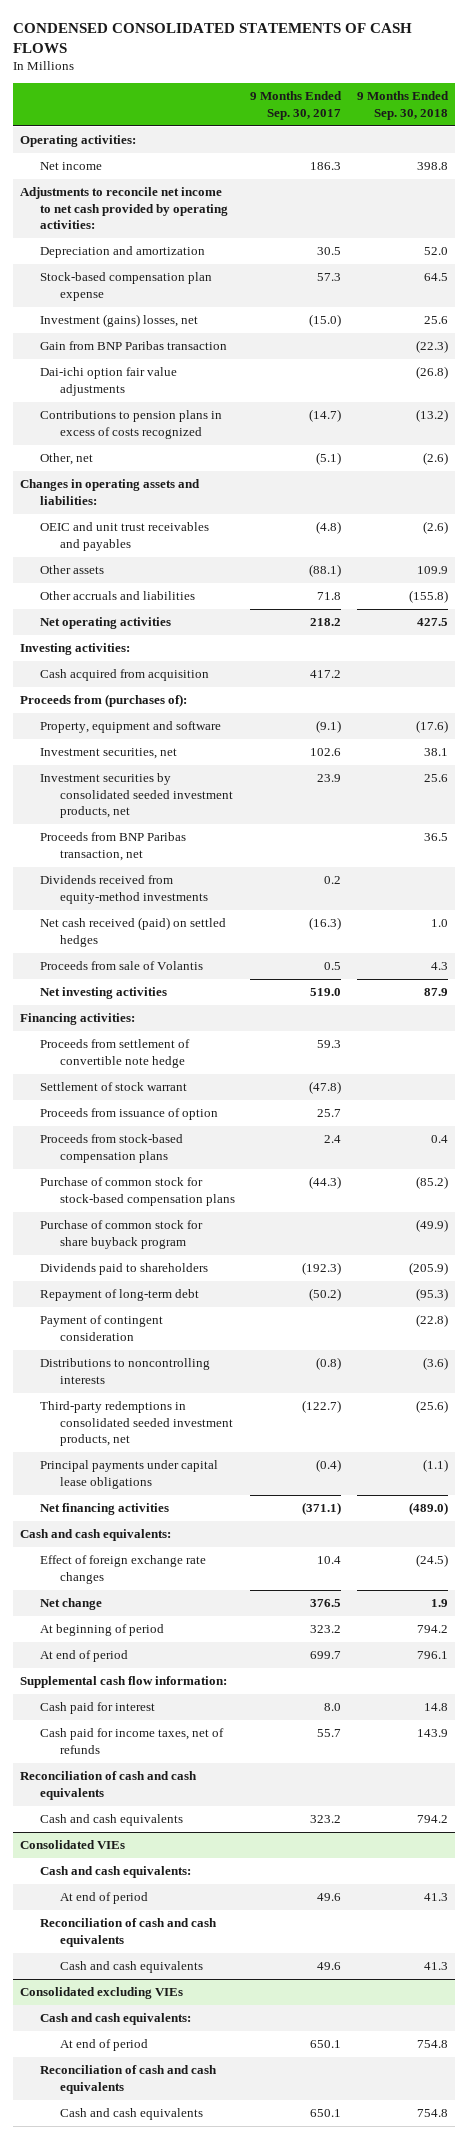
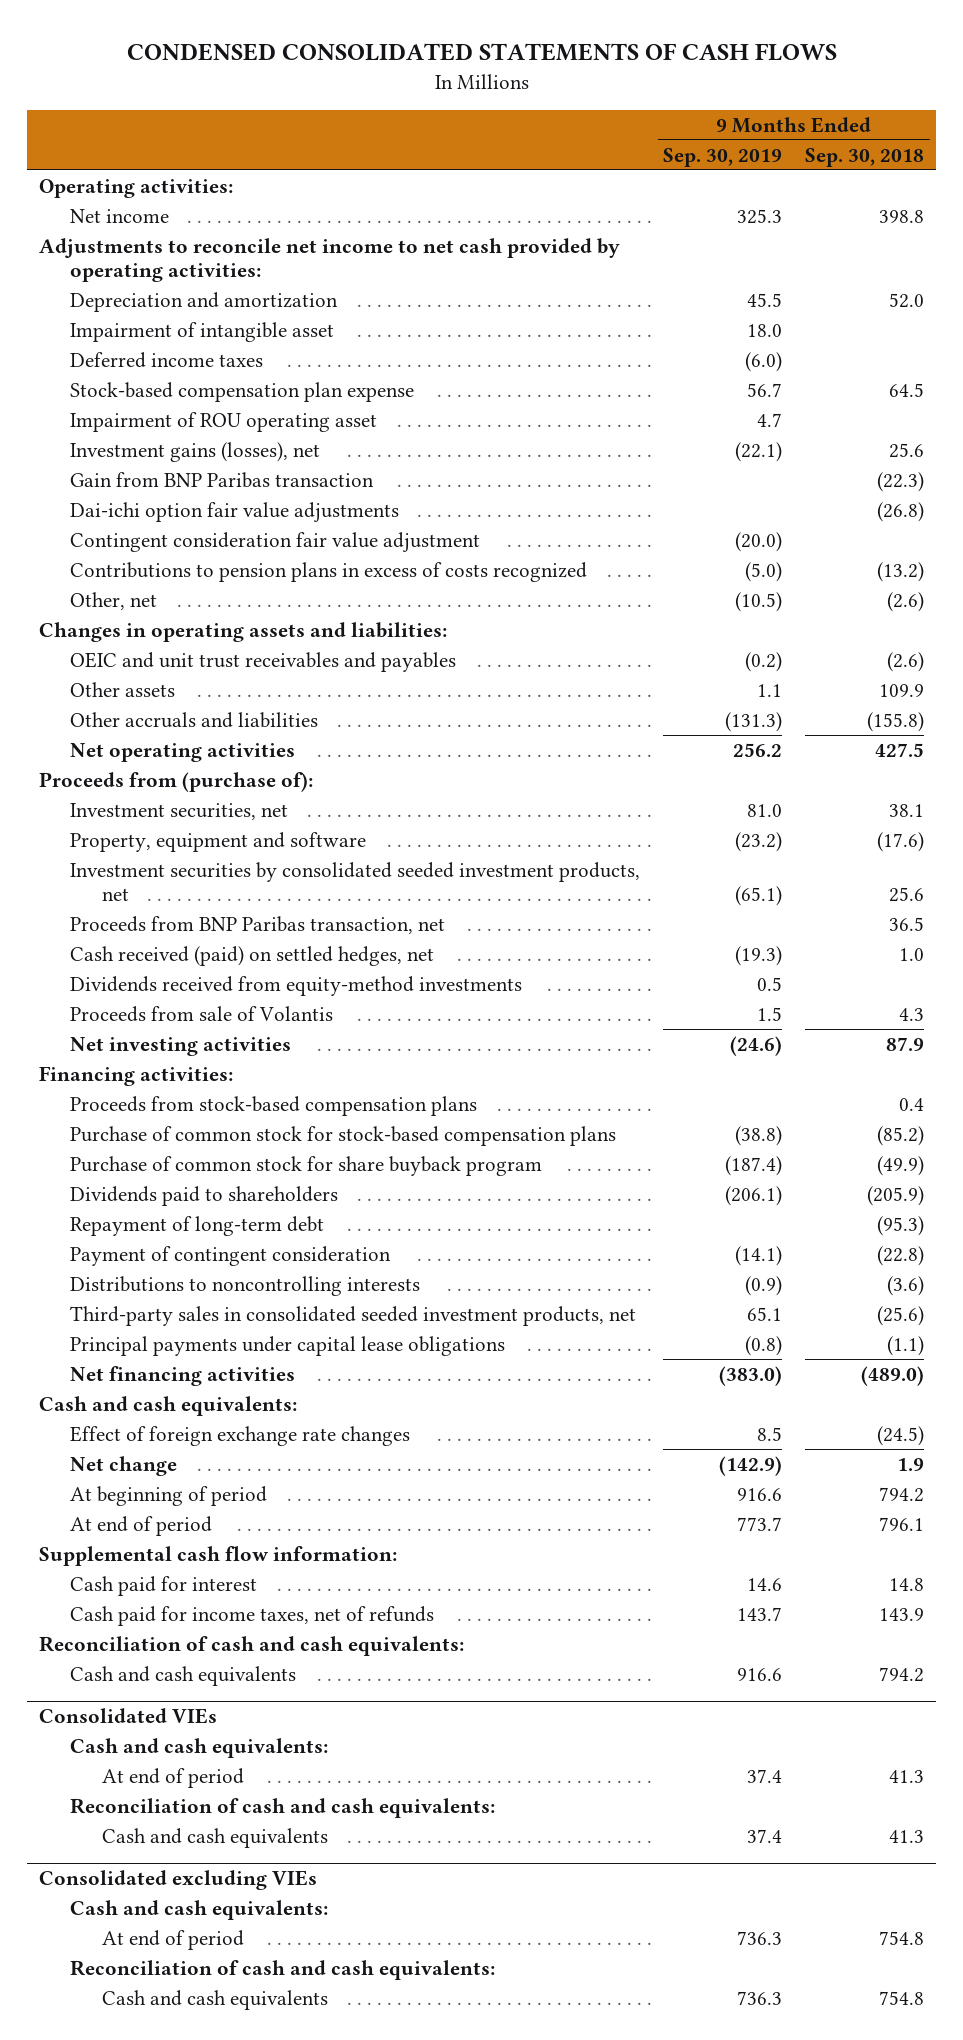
- | 9 Months Ended Sep. 30, 2017 | 9 Months Ended Sep. 30, 2018
+ | 9 Months Ended Sep. 30, 2019 | 9 Months Ended Sep. 30, 2018
+ Impairment of intangible asset | 18.0 |
+ Deferred income taxes | (6.0) |
- Investment (gains) losses, net | (15.0) | 25.6
+ Impairment of ROU operating asset | 4.7 |
+ Investment gains (losses), net | (22.1) | 25.6
+ Contingent consideration fair value adjustment | (20.0) |
- Investing activities:
- Cash acquired from acquisition | 417.2 |
- Proceeds from (purchases of):
+ Proceeds from (purchase of):
moved down: Property, equipment and software | (23.2) | (17.6)
+ Cash received (paid) on settled hedges, net | (19.3) | 1.0
- Net cash received (paid) on settled hedges | (16.3) | 1.0
- Proceeds from settlement of convertible note hedge | 59.3 |
- Settlement of stock warrant | (47.8) |
- Proceeds from issuance of option | 25.7 |
- Third-party redemptions in consolidated seeded investment products, net | (122.7) | (25.6)
+ Third-party sales in consolidated seeded investment products, net | 65.1 | (25.6)
- Reconciliation of cash and cash equivalents
+ Reconciliation of cash and cash equivalents:
@ Consolidated VIEs
- Reconciliation of cash and cash equivalents
+ Reconciliation of cash and cash equivalents:
@ Consolidated excluding VIEs
- Reconciliation of cash and cash equivalents
+ Reconciliation of cash and cash equivalents:

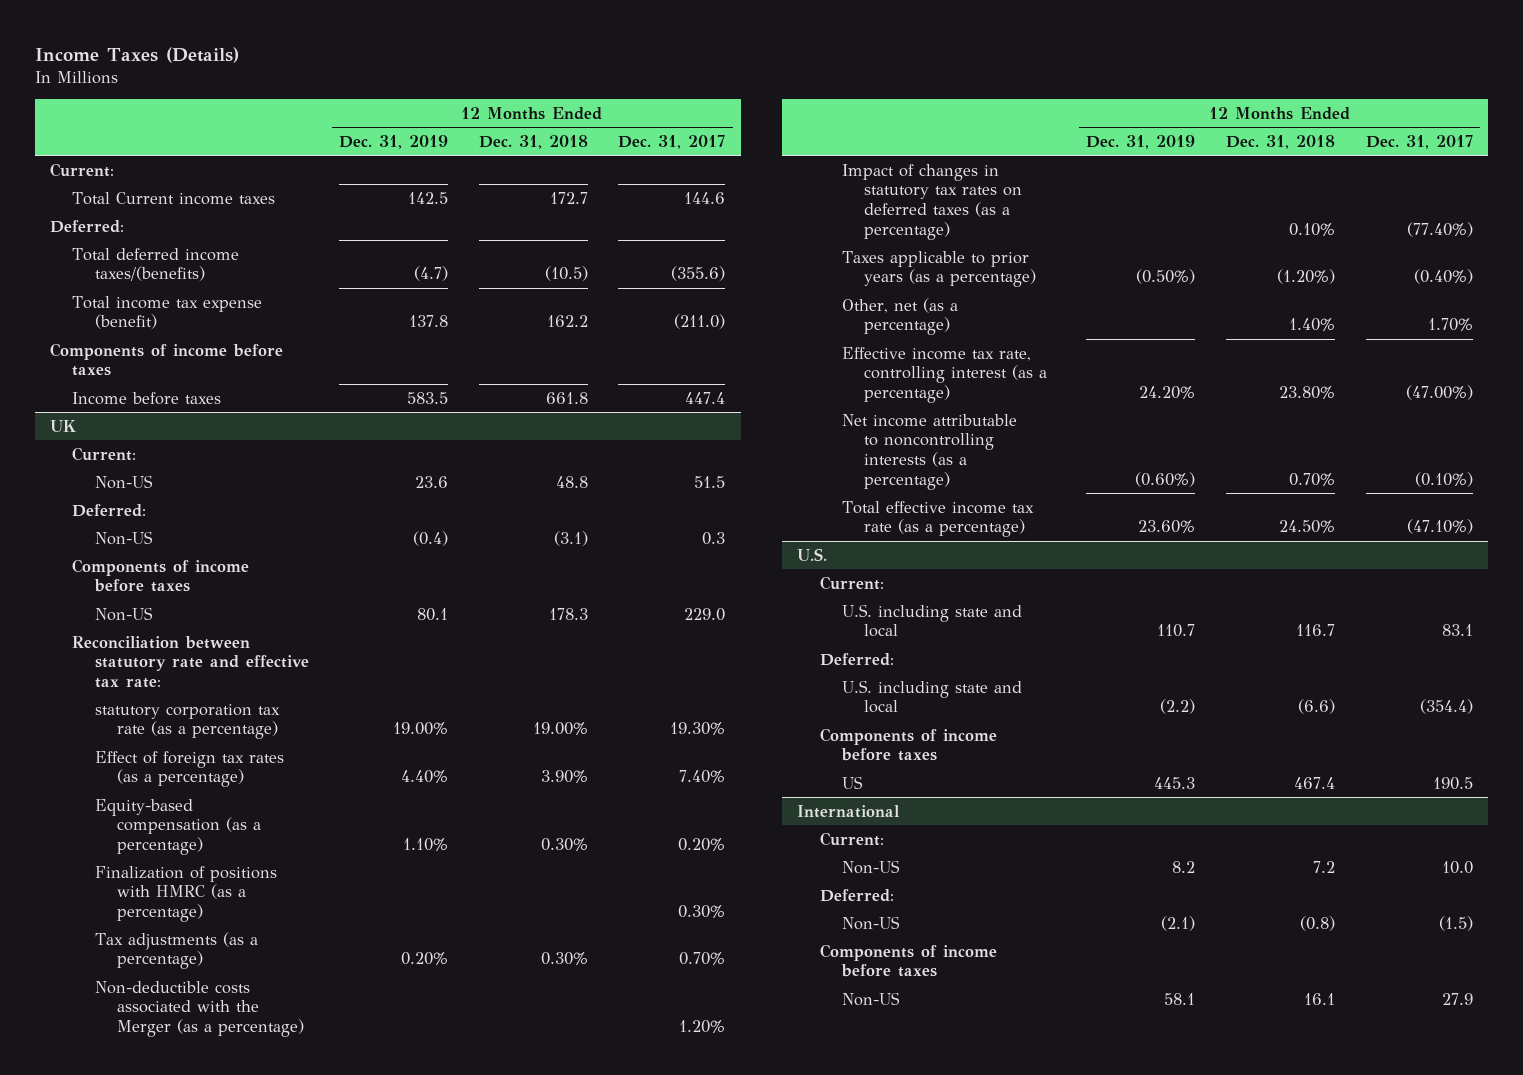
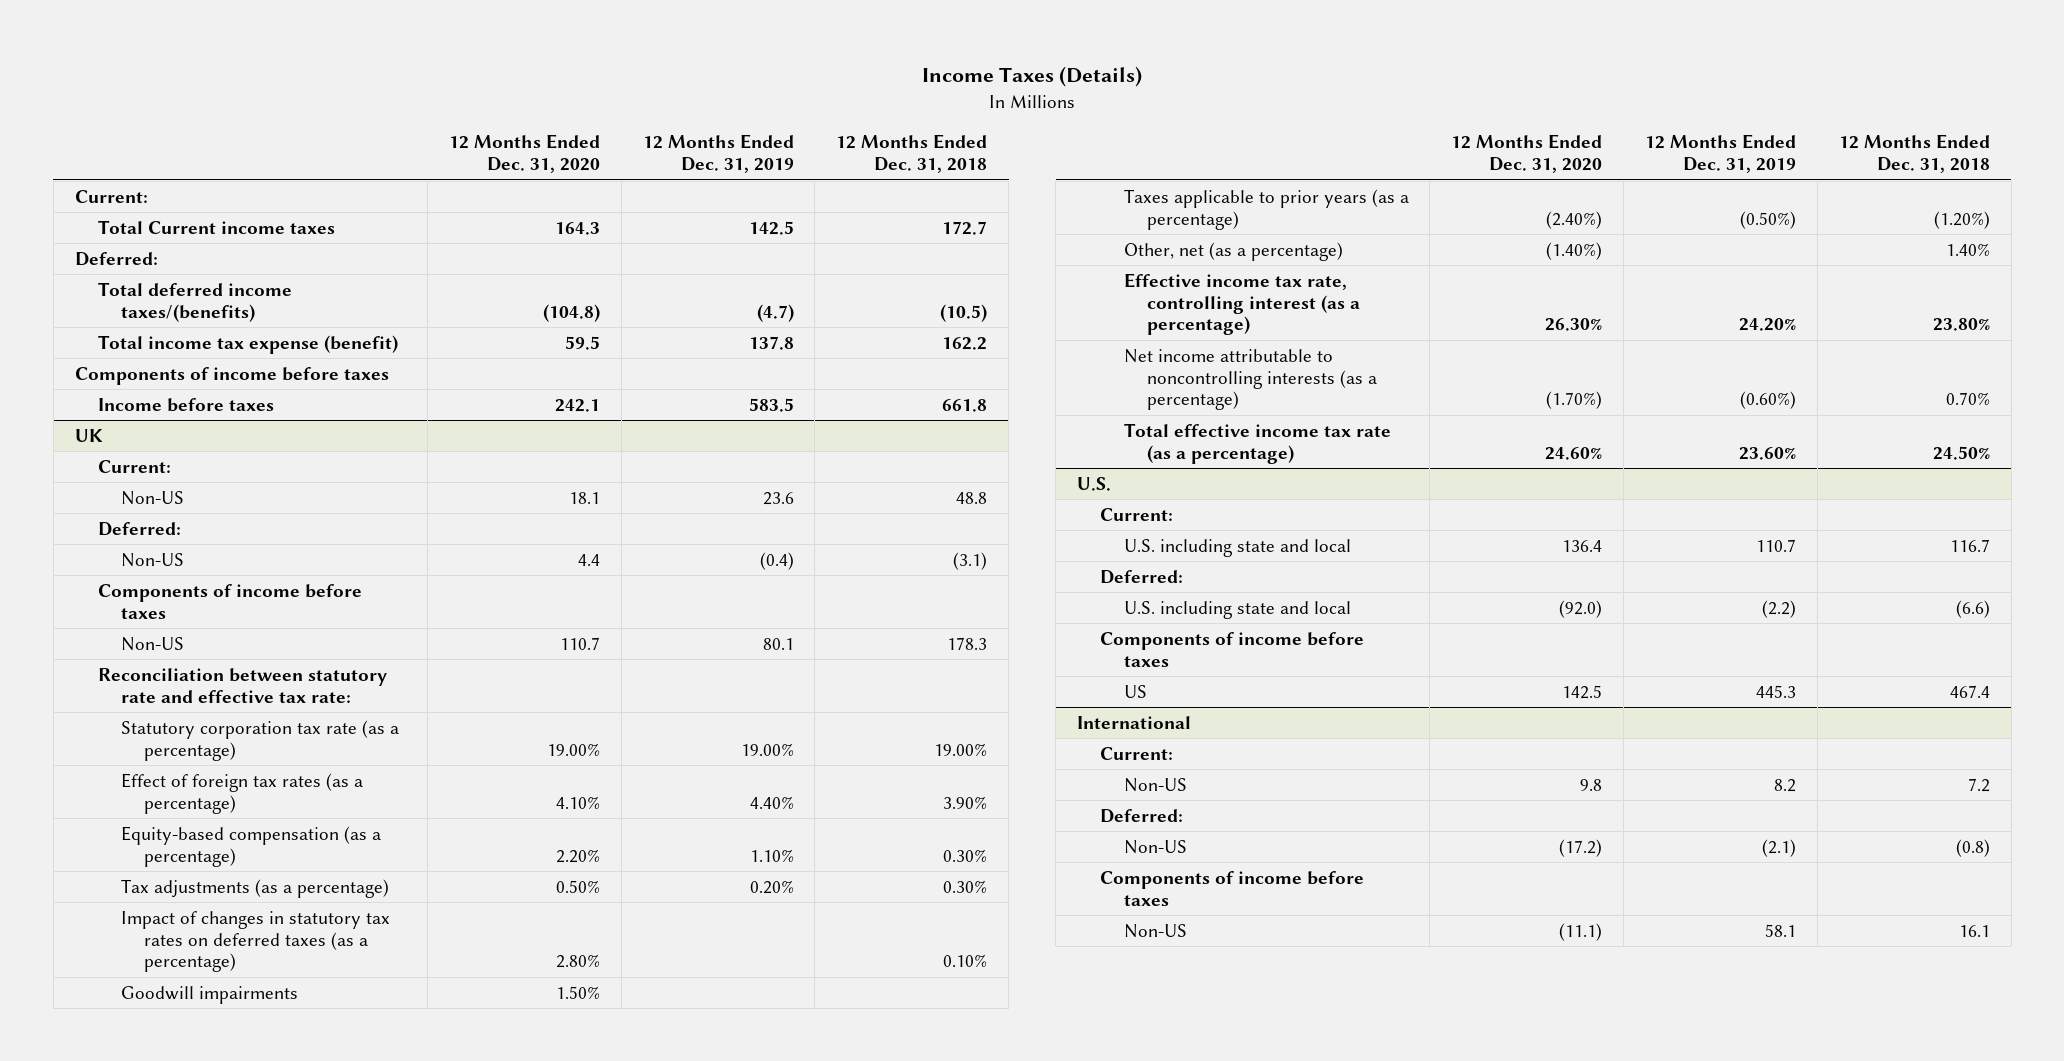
- | 12 Months Ended Dec. 31, 2019 | 12 Months Ended Dec. 31, 2018 | 12 Months Ended Dec. 31, 2017
+ | 12 Months Ended Dec. 31, 2020 | 12 Months Ended Dec. 31, 2019 | 12 Months Ended Dec. 31, 2018
@ UK
- statutory corporation tax rate (as a percentage) | 19.00% | 19.00% | 19.30%
+ Statutory corporation tax rate (as a percentage) | 19.00% | 19.00% | 19.00%
- Finalization of positions with HMRC (as a percentage) | | | 0.30%
- Non-deductible costs associated with the Merger (as a percentage) | | | 1.20%
+ Goodwill impairments | 1.50% | |

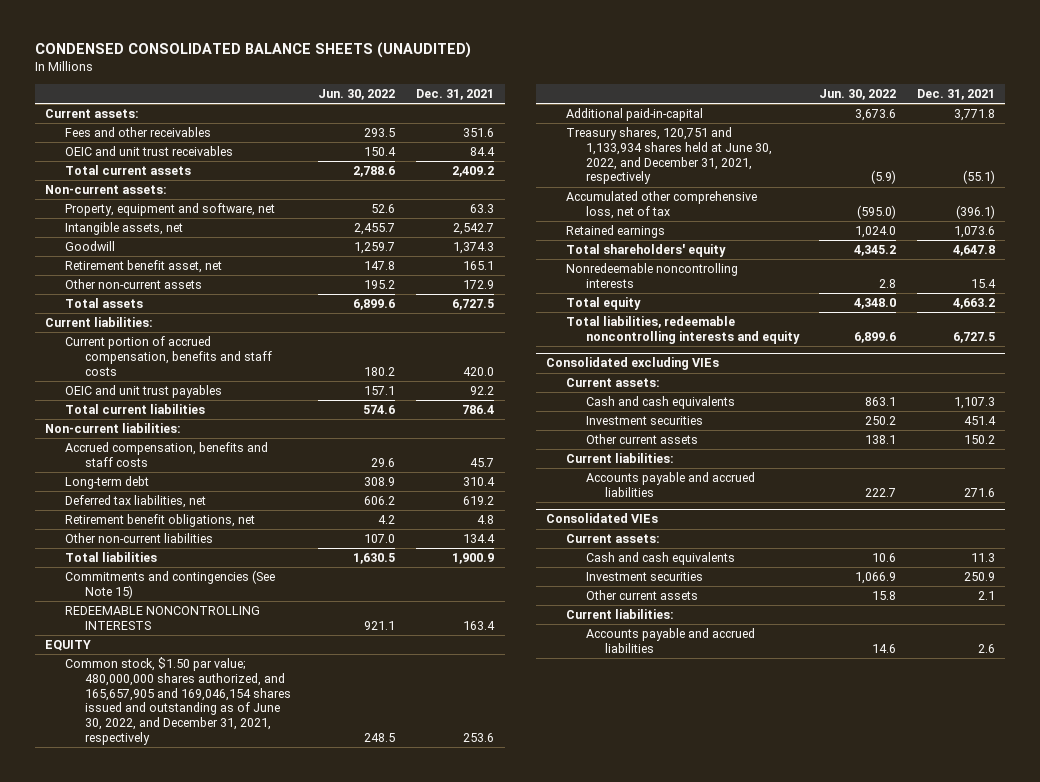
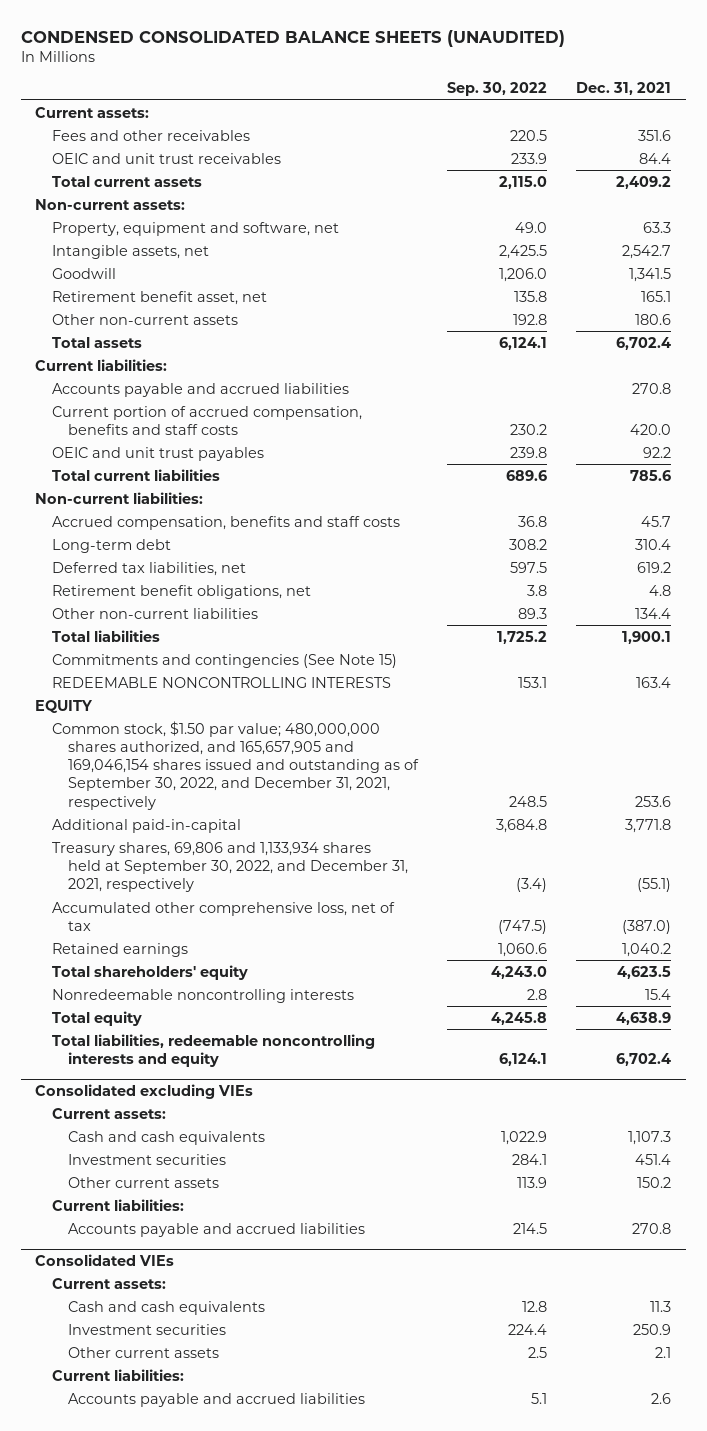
- | Jun. 30, 2022 | Dec. 31, 2021
+ | Sep. 30, 2022 | Dec. 31, 2021
- Goodwill | 1,259.7 | 1,374.3
+ Goodwill | 1,206.0 | 1,341.5
- Other non-current assets | 195.2 | 172.9
- Total assets | 6,899.6 | 6,727.5
+ Other non-current assets | 192.8 | 180.6
+ Total assets | 6,124.1 | 6,702.4
+ Accounts payable and accrued liabilities | | 270.8
- Total current liabilities | 574.6 | 786.4
+ Total current liabilities | 689.6 | 785.6
- Total liabilities | 1,630.5 | 1,900.9
+ Total liabilities | 1,725.2 | 1,900.1
- Common stock, $1.50 par value; 480,000,000 shares authorized, and 165,657,905 and 169,046,154 shares issued and outstanding as of June 30, 2022, and December 31, 2021, respectively | 248.5 | 253.6
+ Common stock, $1.50 par value; 480,000,000 shares authorized, and 165,657,905 and 169,046,154 shares issued and outstanding as of September 30, 2022, and December 31, 2021, respectively | 248.5 | 253.6
- Treasury shares, 120,751 and 1,133,934 shares held at June 30, 2022, and December 31, 2021, respectively | (5.9) | (55.1)
- Accumulated other comprehensive loss, net of tax | (595.0) | (396.1)
- Retained earnings | 1,024.0 | 1,073.6
- Total shareholders' equity | 4,345.2 | 4,647.8
+ Treasury shares, 69,806 and 1,133,934 shares held at September 30, 2022, and December 31, 2021, respectively | (3.4) | (55.1)
+ Accumulated other comprehensive loss, net of tax | (747.5) | (387.0)
+ Retained earnings | 1,060.6 | 1,040.2
+ Total shareholders' equity | 4,243.0 | 4,623.5
- Total equity | 4,348.0 | 4,663.2
- Total liabilities, redeemable noncontrolling interests and equity | 6,899.6 | 6,727.5
+ Total equity | 4,245.8 | 4,638.9
+ Total liabilities, redeemable noncontrolling interests and equity | 6,124.1 | 6,702.4
@ Consolidated excluding VIEs
- Accounts payable and accrued liabilities | 222.7 | 271.6
+ Accounts payable and accrued liabilities | 214.5 | 270.8

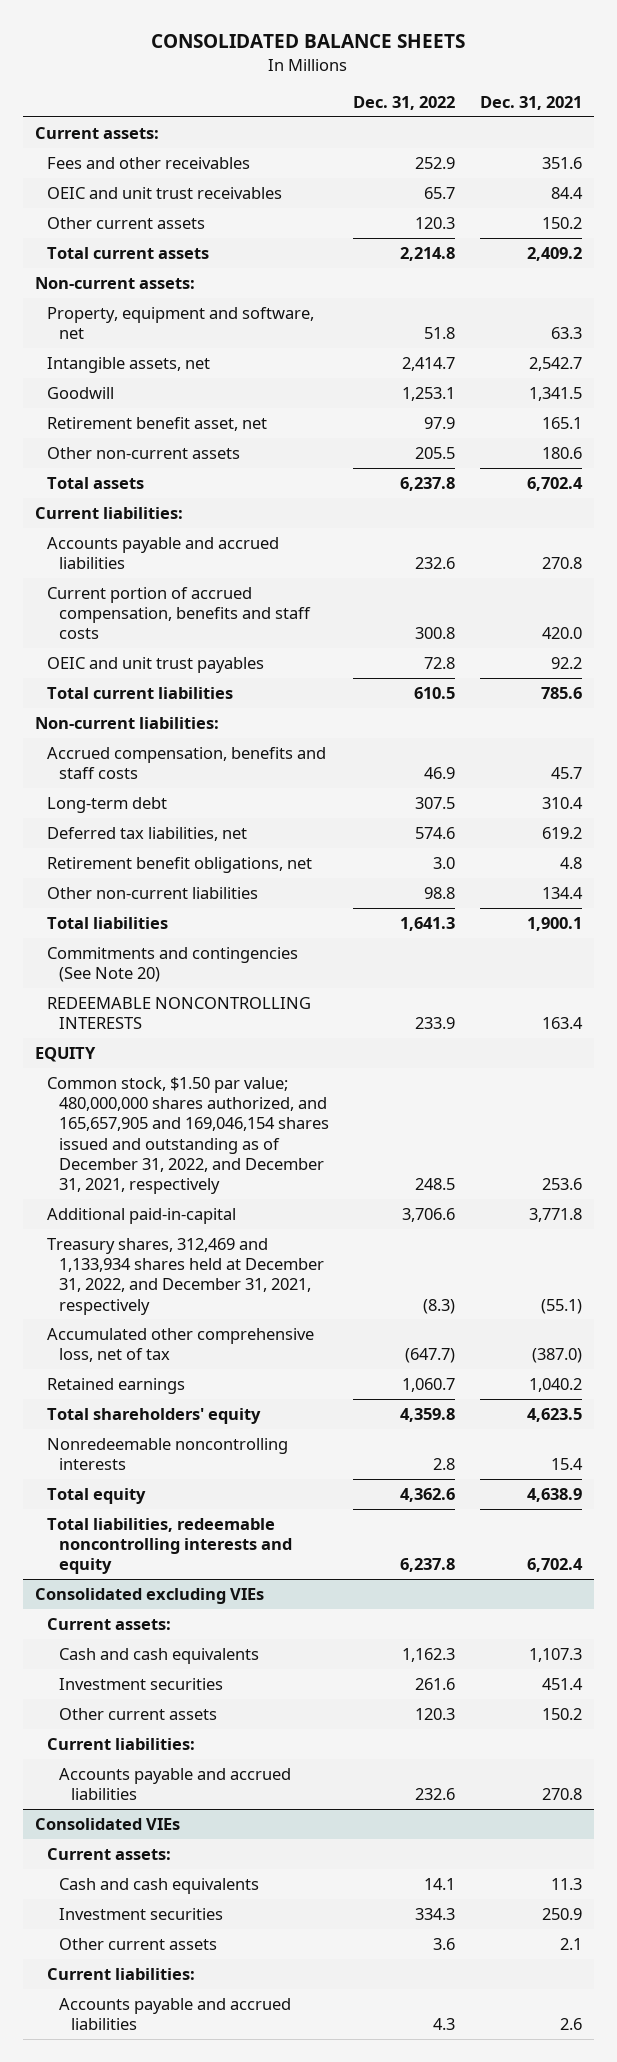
- CONDENSED CONSOLIDATED BALANCE SHEETS (UNAUDITED)
+ CONSOLIDATED BALANCE SHEETS
- | Sep. 30, 2022 | Dec. 31, 2021
+ | Dec. 31, 2022 | Dec. 31, 2021
+ Other current assets | 120.3 | 150.2
- Commitments and contingencies (See Note 15)
+ Commitments and contingencies (See Note 20)
- Common stock, $1.50 par value; 480,000,000 shares authorized, and 165,657,905 and 169,046,154 shares issued and outstanding as of September 30, 2022, and December 31, 2021, respectively | 248.5 | 253.6
+ Common stock, $1.50 par value; 480,000,000 shares authorized, and 165,657,905 and 169,046,154 shares issued and outstanding as of December 31, 2022, and December 31, 2021, respectively | 248.5 | 253.6
- Treasury shares, 69,806 and 1,133,934 shares held at September 30, 2022, and December 31, 2021, respectively | (3.4) | (55.1)
+ Treasury shares, 312,469 and 1,133,934 shares held at December 31, 2022, and December 31, 2021, respectively | (8.3) | (55.1)

